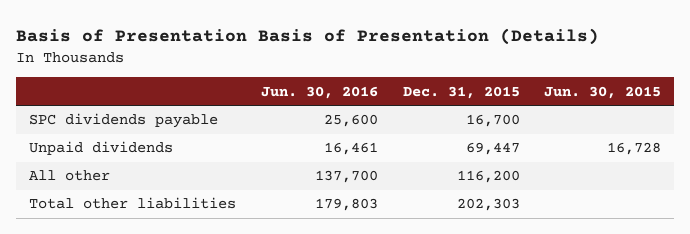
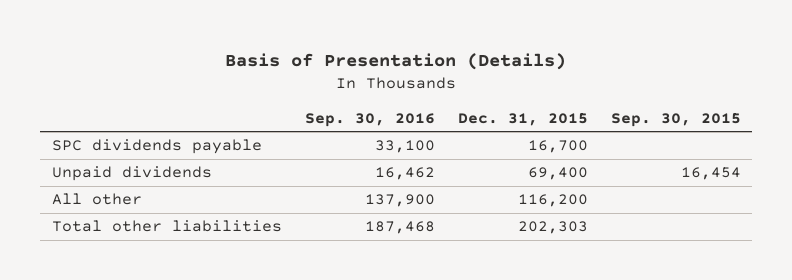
- Basis of Presentation Basis of Presentation (Details)
+ Basis of Presentation (Details)
- | Jun. 30, 2016 | Dec. 31, 2015 | Jun. 30, 2015
+ | Sep. 30, 2016 | Dec. 31, 2015 | Sep. 30, 2015
- Unpaid dividends | 16,461 | 69,447 | 16,728
+ Unpaid dividends | 16,462 | 69,400 | 16,454

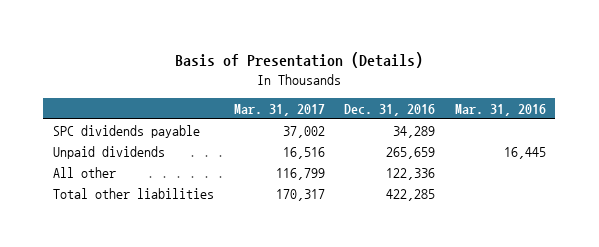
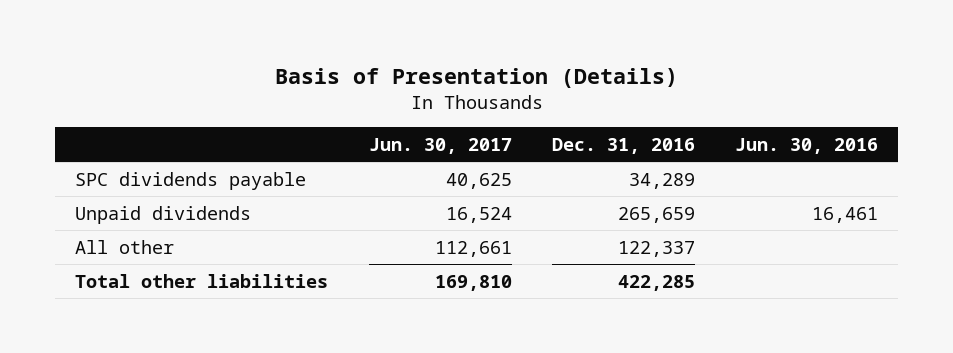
- | Mar. 31, 2017 | Dec. 31, 2016 | Mar. 31, 2016
+ | Jun. 30, 2017 | Dec. 31, 2016 | Jun. 30, 2016
- All other | 116,799 | 122,336 |
+ All other | 112,661 | 122,337 |

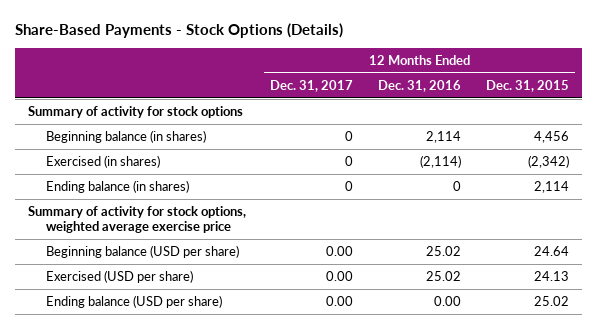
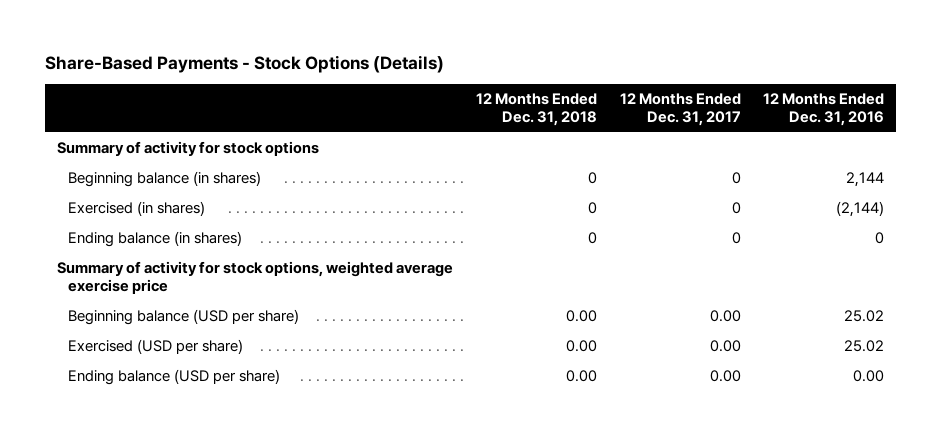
- | 12 Months Ended Dec. 31, 2017 | 12 Months Ended Dec. 31, 2016 | 12 Months Ended Dec. 31, 2015
+ | 12 Months Ended Dec. 31, 2018 | 12 Months Ended Dec. 31, 2017 | 12 Months Ended Dec. 31, 2016
- Beginning balance (in shares) | 0 | 2,114 | 4,456
- Exercised (in shares) | 0 | (2,114) | (2,342)
+ Beginning balance (in shares) | 0 | 0 | 2,144
+ Exercised (in shares) | 0 | 0 | (2,144)

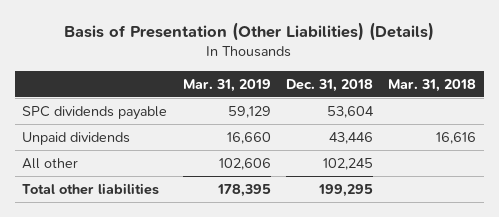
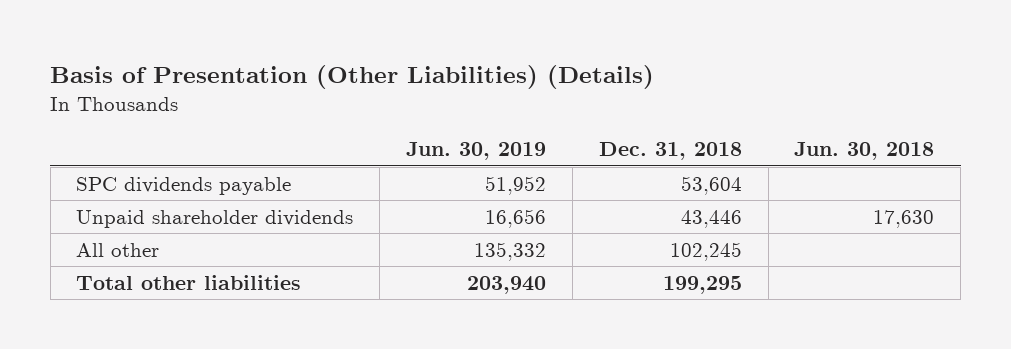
- | Mar. 31, 2019 | Dec. 31, 2018 | Mar. 31, 2018
+ | Jun. 30, 2019 | Dec. 31, 2018 | Jun. 30, 2018
- Unpaid dividends | 16,660 | 43,446 | 16,616
+ Unpaid shareholder dividends | 16,656 | 43,446 | 17,630

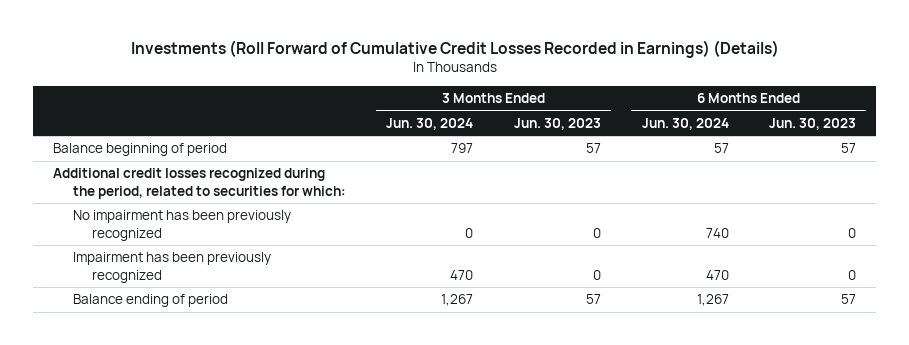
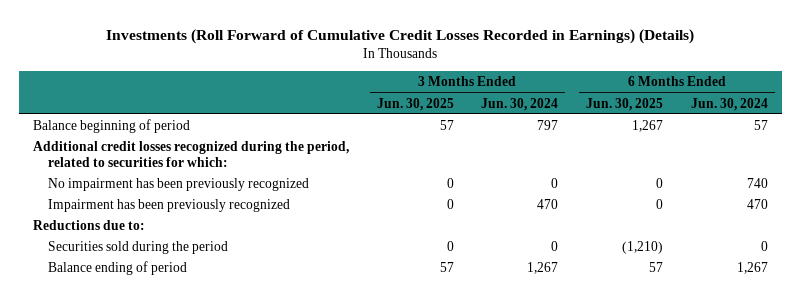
- | 3 Months Ended Jun. 30, 2024 | 3 Months Ended Jun. 30, 2023 | 6 Months Ended Jun. 30, 2024 | 6 Months Ended Jun. 30, 2023
+ | 3 Months Ended Jun. 30, 2025 | 3 Months Ended Jun. 30, 2024 | 6 Months Ended Jun. 30, 2025 | 6 Months Ended Jun. 30, 2024
+ Reductions due to:
+ Securities sold during the period | 0 | 0 | (1,210) | 0

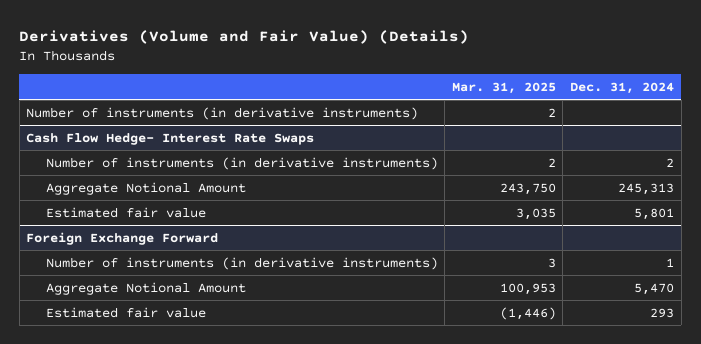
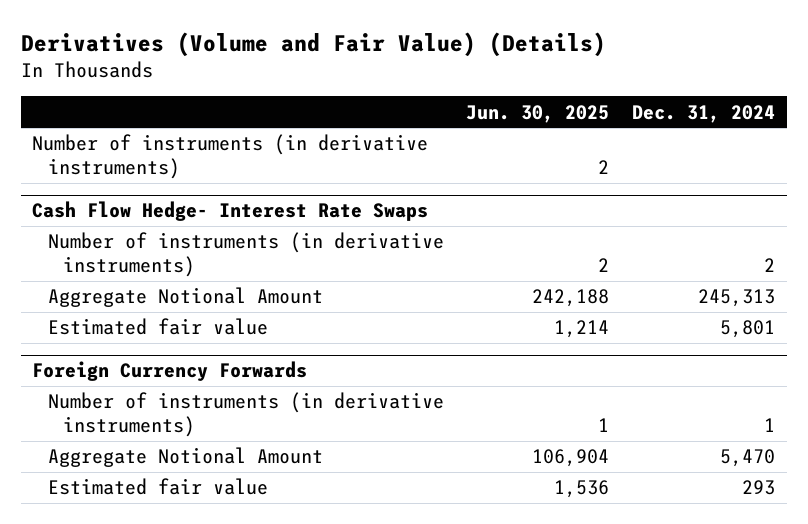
- | Mar. 31, 2025 | Dec. 31, 2024
+ | Jun. 30, 2025 | Dec. 31, 2024
- Foreign Exchange Forward
+ Foreign Currency Forwards

